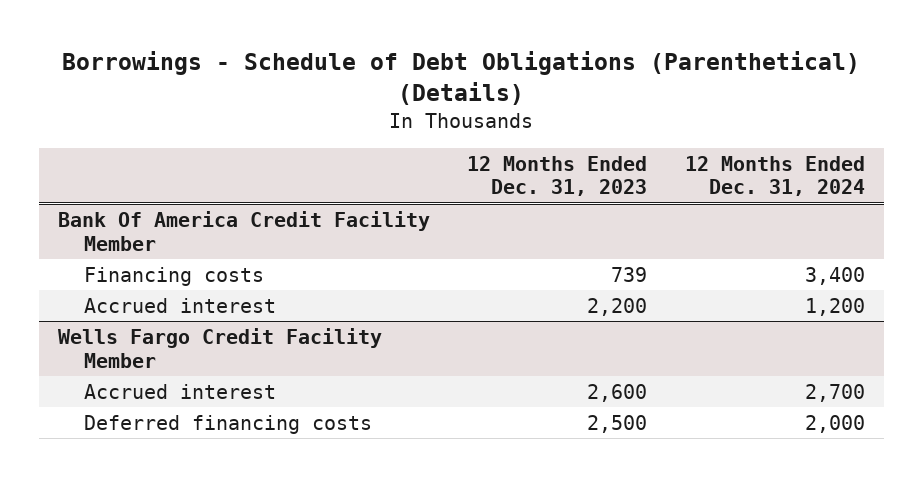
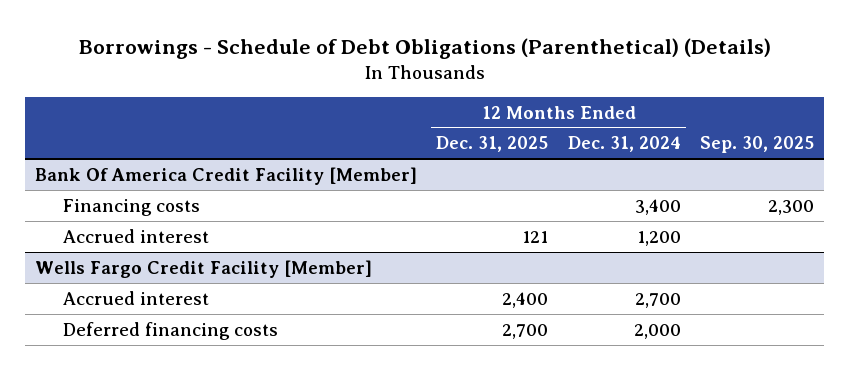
- | 12 Months Ended Dec. 31, 2023 | 12 Months Ended Dec. 31, 2024
+ | 12 Months Ended Dec. 31, 2025 | 12 Months Ended Dec. 31, 2024 | Sep. 30, 2025
- Bank Of America Credit Facility Member
+ Bank Of America Credit Facility [Member]
- Wells Fargo Credit Facility Member
+ Wells Fargo Credit Facility [Member]

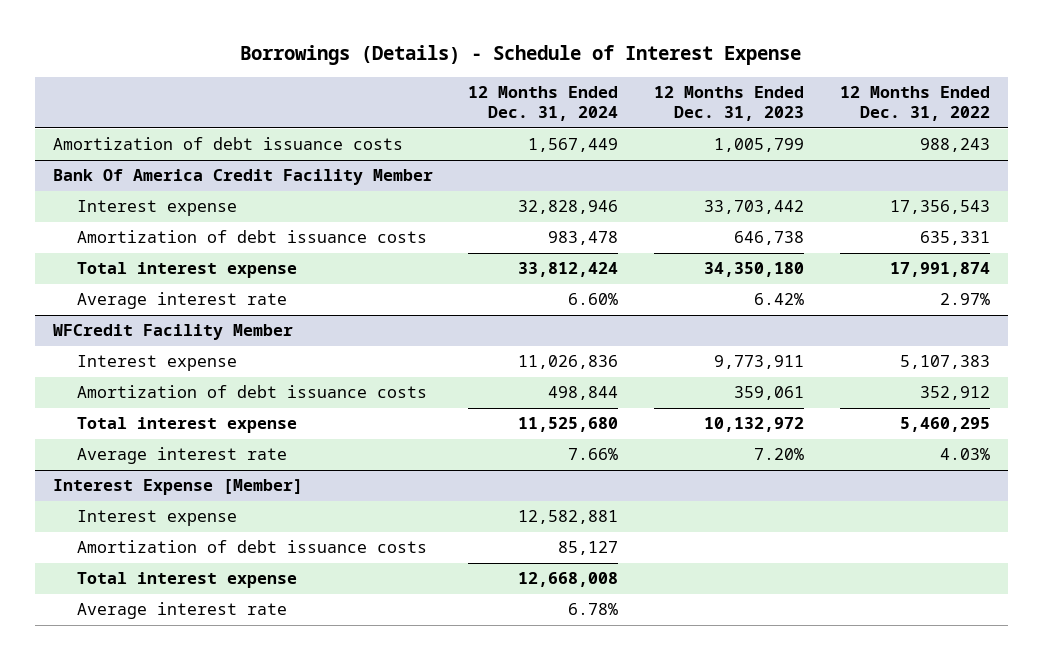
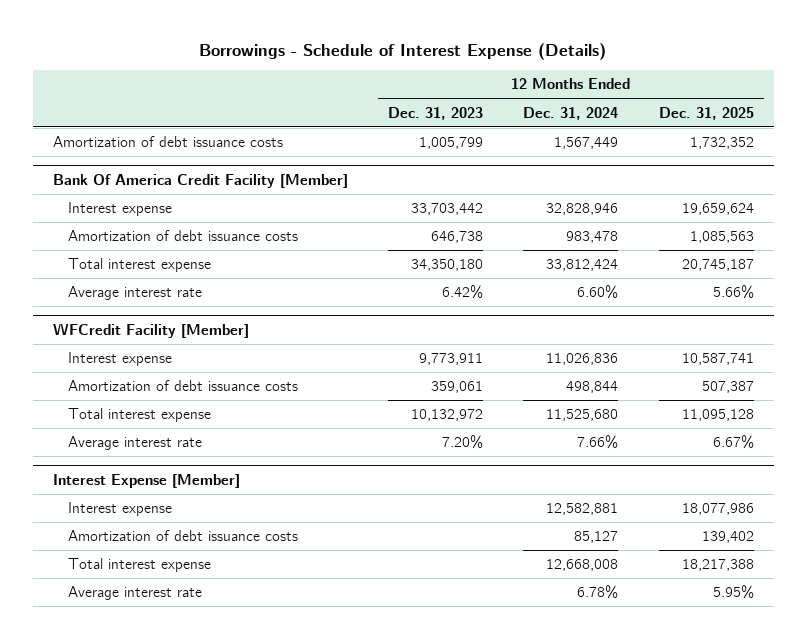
- Borrowings (Details) - Schedule of Interest Expense
+ Borrowings - Schedule of Interest Expense (Details)
- | 12 Months Ended Dec. 31, 2024 | 12 Months Ended Dec. 31, 2023 | 12 Months Ended Dec. 31, 2022
+ | 12 Months Ended Dec. 31, 2023 | 12 Months Ended Dec. 31, 2024 | 12 Months Ended Dec. 31, 2025
- Bank Of America Credit Facility Member
+ Bank Of America Credit Facility [Member]
- WFCredit Facility Member
+ WFCredit Facility [Member]

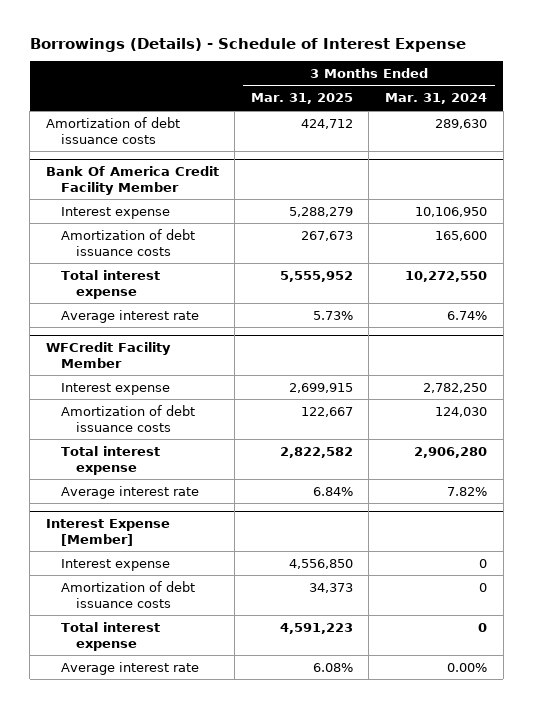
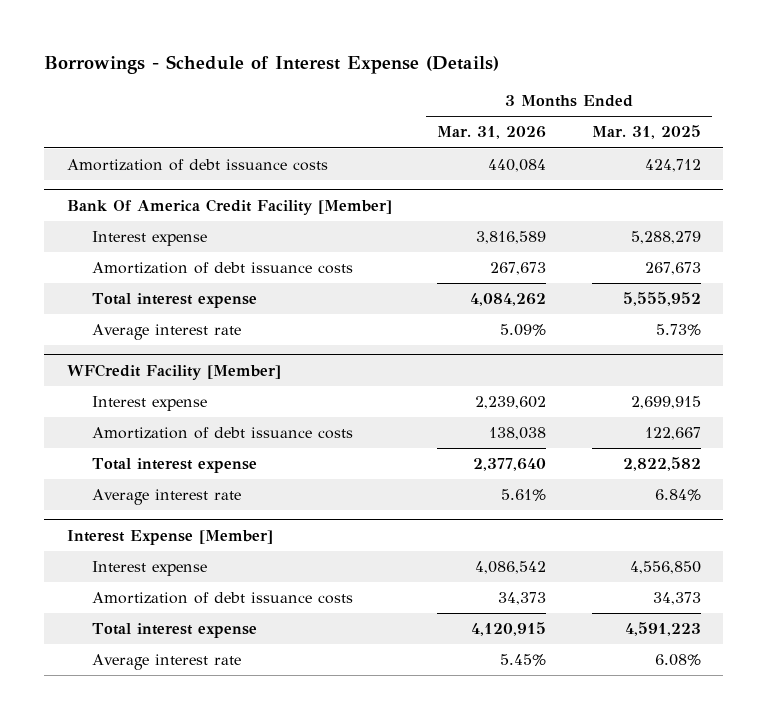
- Borrowings (Details) - Schedule of Interest Expense
+ Borrowings - Schedule of Interest Expense (Details)
- | 3 Months Ended Mar. 31, 2025 | 3 Months Ended Mar. 31, 2024
+ | 3 Months Ended Mar. 31, 2026 | 3 Months Ended Mar. 31, 2025
- Bank Of America Credit Facility Member
+ Bank Of America Credit Facility [Member]
- WFCredit Facility Member
+ WFCredit Facility [Member]

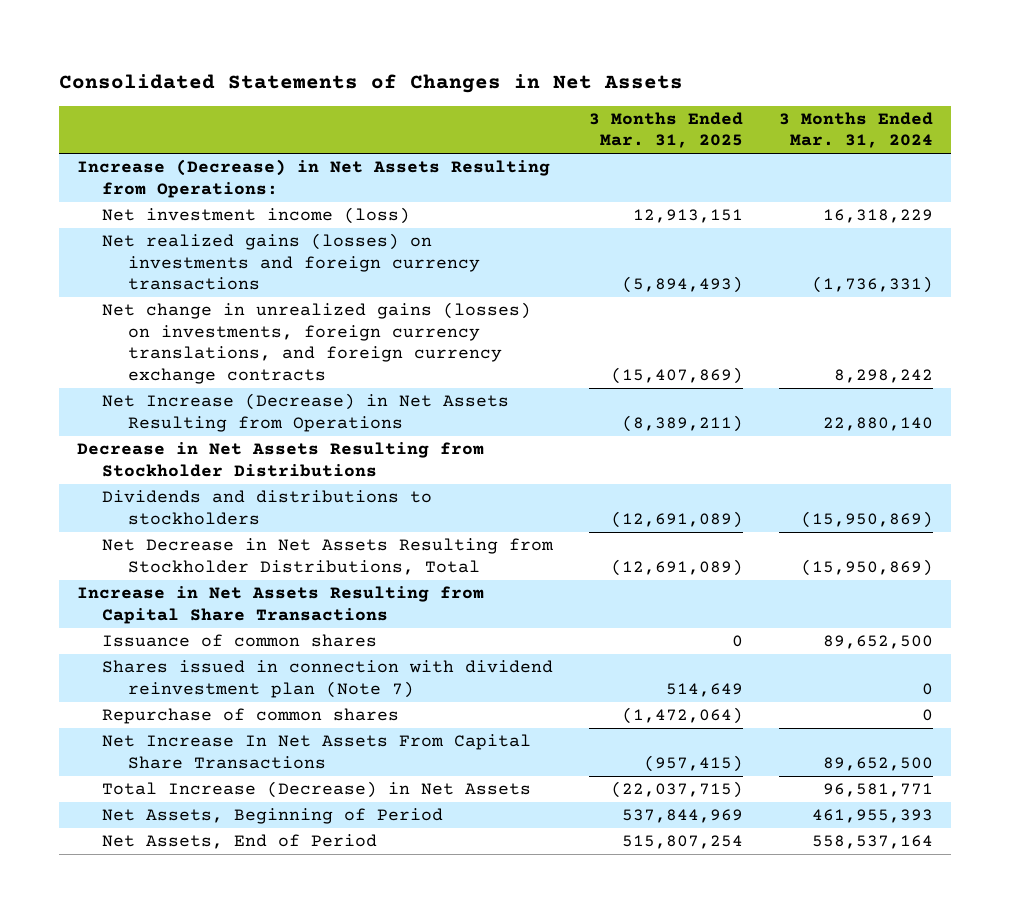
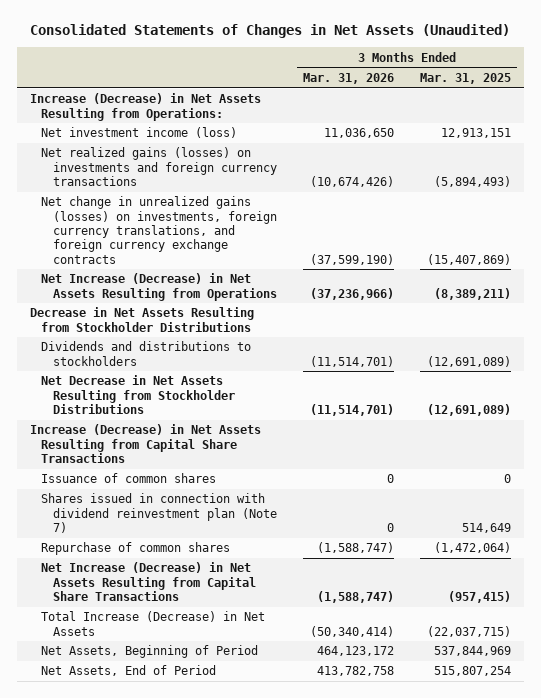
- Consolidated Statements of Changes in Net Assets
+ Consolidated Statements of Changes in Net Assets (Unaudited)
- | 3 Months Ended Mar. 31, 2025 | 3 Months Ended Mar. 31, 2024
+ | 3 Months Ended Mar. 31, 2026 | 3 Months Ended Mar. 31, 2025
- Net Decrease in Net Assets Resulting from Stockholder Distributions, Total | (12,691,089) | (15,950,869)
- Increase in Net Assets Resulting from Capital Share Transactions
+ Net Decrease in Net Assets Resulting from Stockholder Distributions | (11,514,701) | (12,691,089)
+ Increase (Decrease) in Net Assets Resulting from Capital Share Transactions
- Net Increase In Net Assets From Capital Share Transactions | (957,415) | 89,652,500
+ Net Increase (Decrease) in Net Assets Resulting from Capital Share Transactions | (1,588,747) | (957,415)

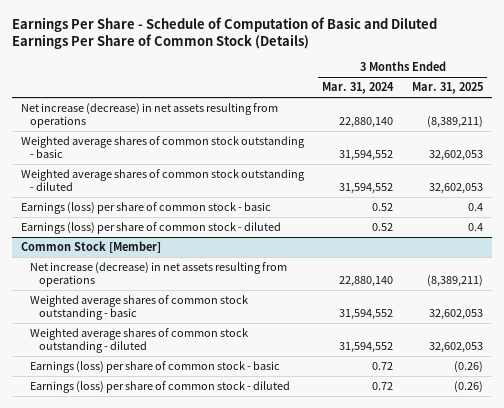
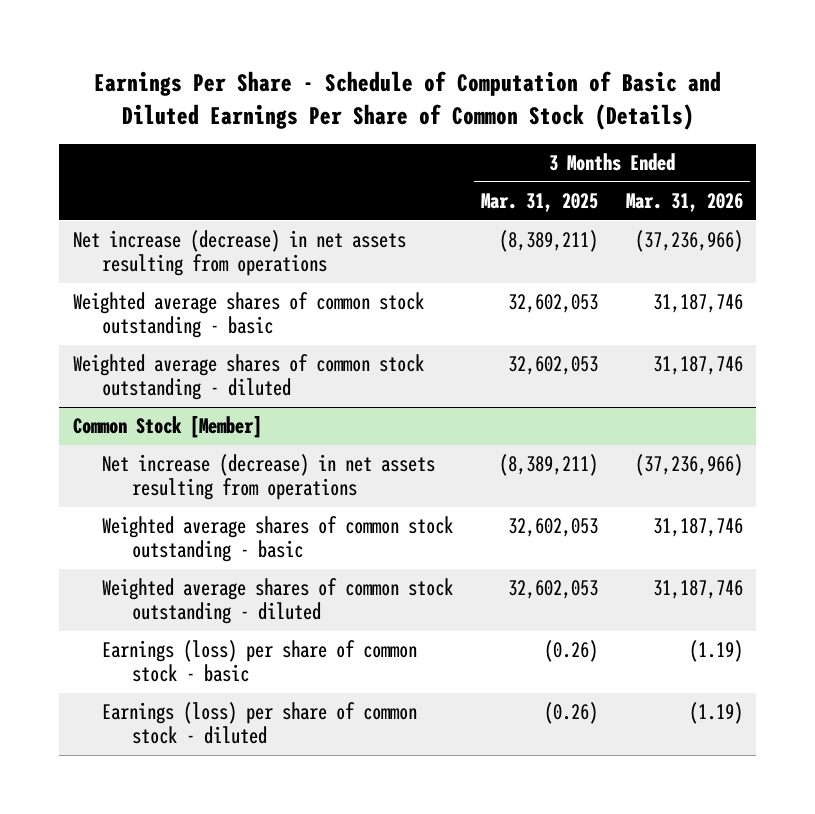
- | 3 Months Ended Mar. 31, 2024 | 3 Months Ended Mar. 31, 2025
+ | 3 Months Ended Mar. 31, 2025 | 3 Months Ended Mar. 31, 2026
- Earnings (loss) per share of common stock - basic | 0.52 | 0.4
- Earnings (loss) per share of common stock - diluted | 0.52 | 0.4

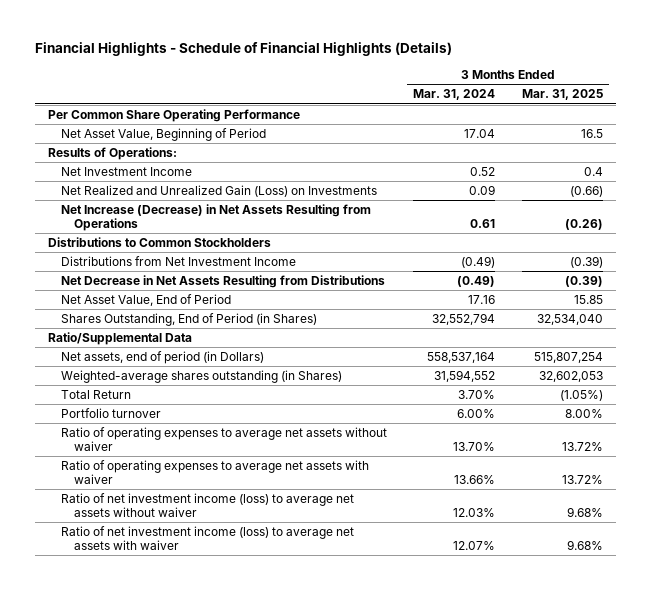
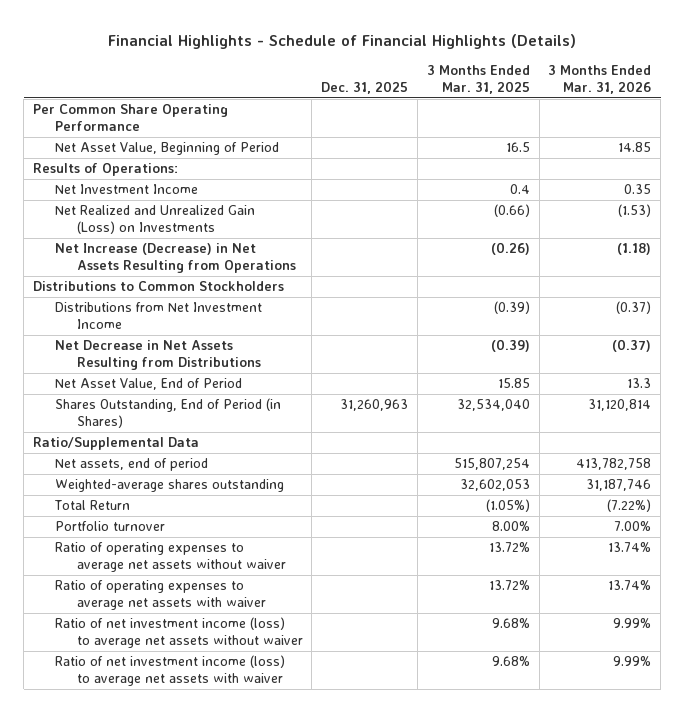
- | 3 Months Ended Mar. 31, 2024 | 3 Months Ended Mar. 31, 2025
+ | Dec. 31, 2025 | 3 Months Ended Mar. 31, 2025 | 3 Months Ended Mar. 31, 2026
- Net assets, end of period (in Dollars) | 558,537,164 | 515,807,254
- Weighted-average shares outstanding (in Shares) | 31,594,552 | 32,602,053
+ Net assets, end of period | | 515,807,254 | 413,782,758
+ Weighted-average shares outstanding | | 32,602,053 | 31,187,746

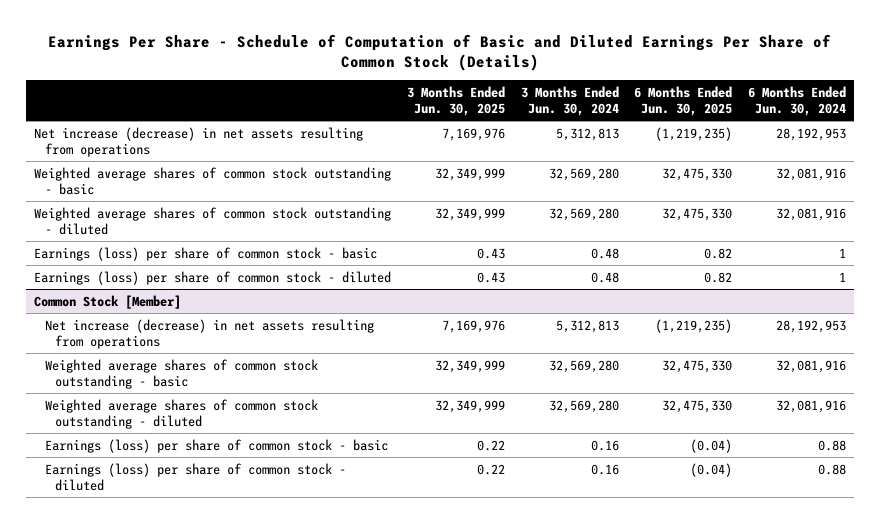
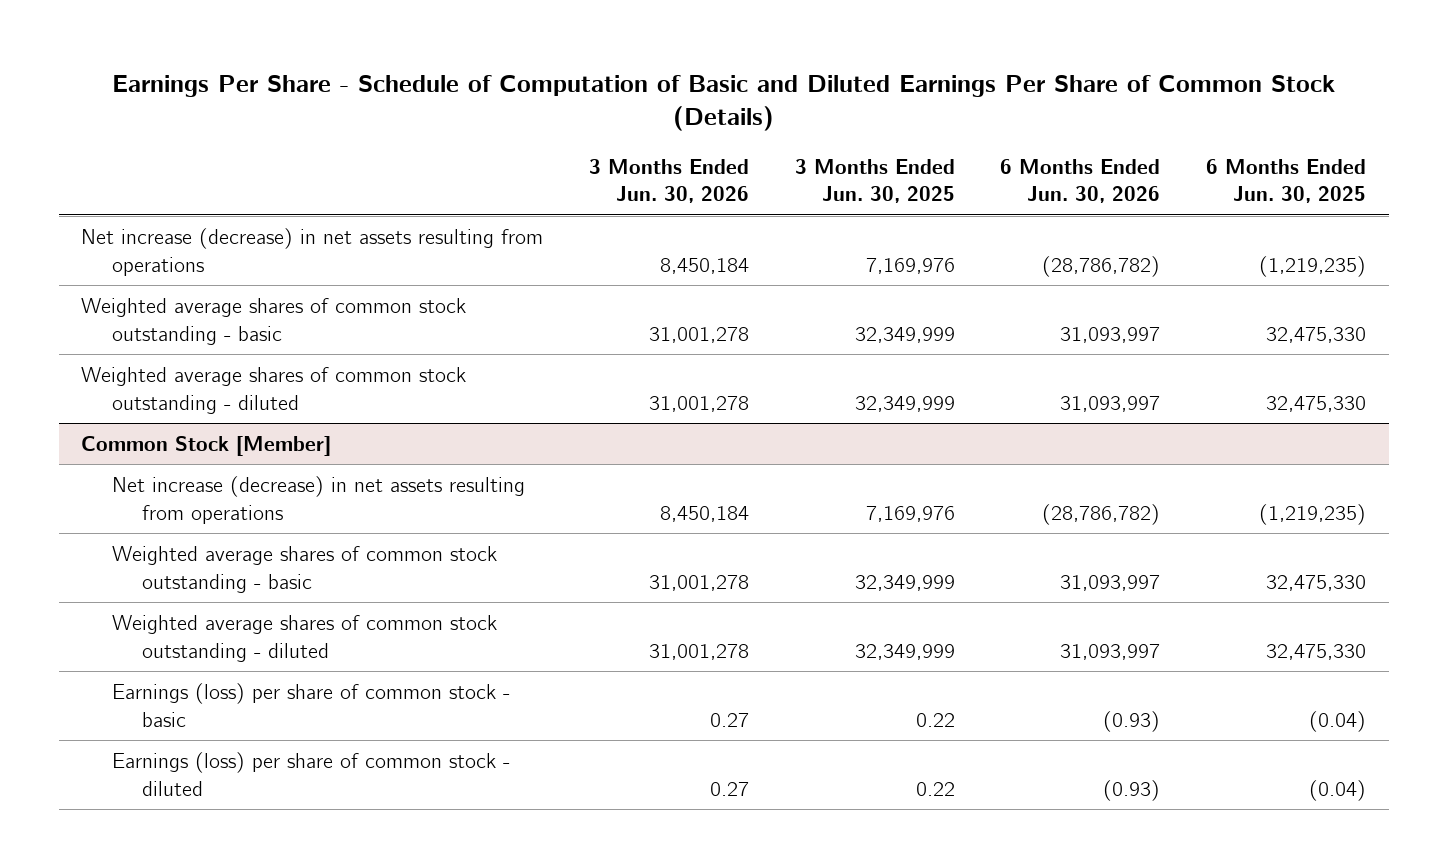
- | 3 Months Ended Jun. 30, 2025 | 3 Months Ended Jun. 30, 2024 | 6 Months Ended Jun. 30, 2025 | 6 Months Ended Jun. 30, 2024
+ | 3 Months Ended Jun. 30, 2026 | 3 Months Ended Jun. 30, 2025 | 6 Months Ended Jun. 30, 2026 | 6 Months Ended Jun. 30, 2025
- Earnings (loss) per share of common stock - basic | 0.43 | 0.48 | 0.82 | 1
- Earnings (loss) per share of common stock - diluted | 0.43 | 0.48 | 0.82 | 1

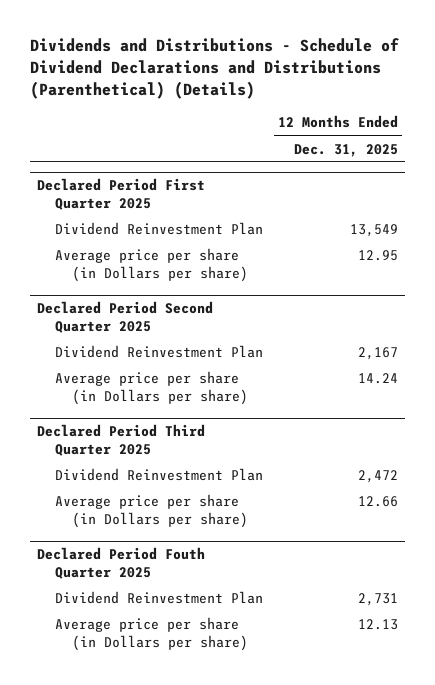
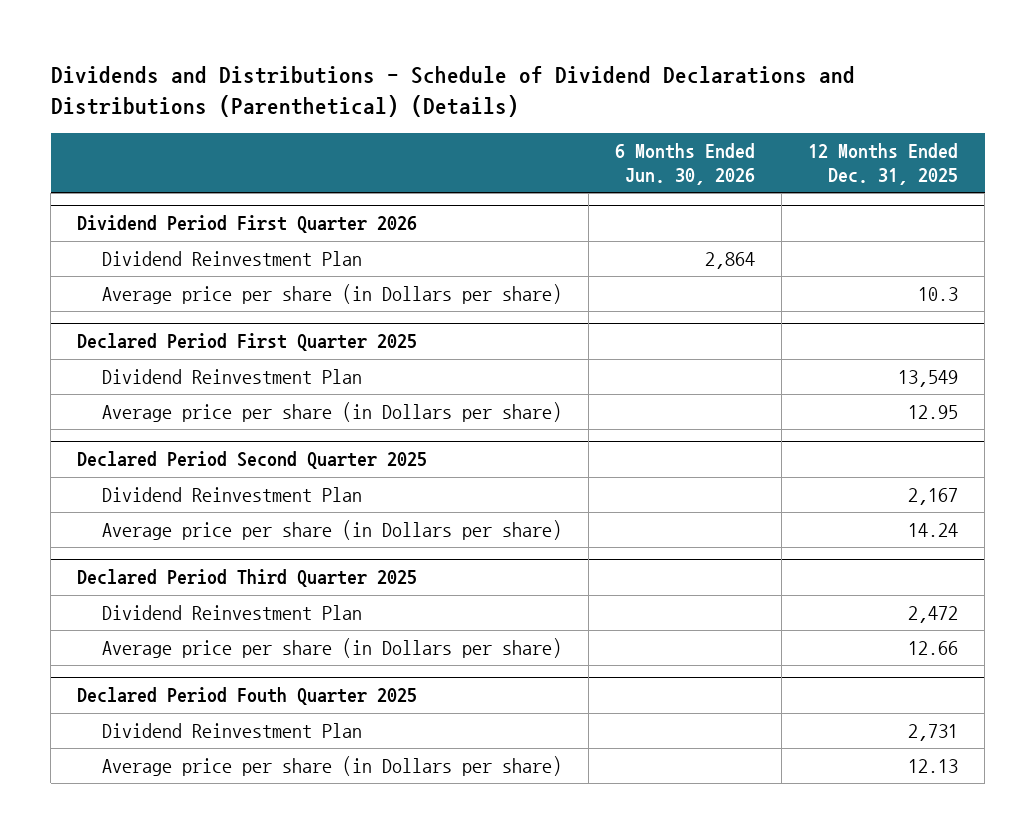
- | 12 Months Ended Dec. 31, 2025
+ | 6 Months Ended Jun. 30, 2026 | 12 Months Ended Dec. 31, 2025
+ Dividend Period First Quarter 2026
+ Dividend Reinvestment Plan | 2,864 |
+ Average price per share (in Dollars per share) | | 10.3

